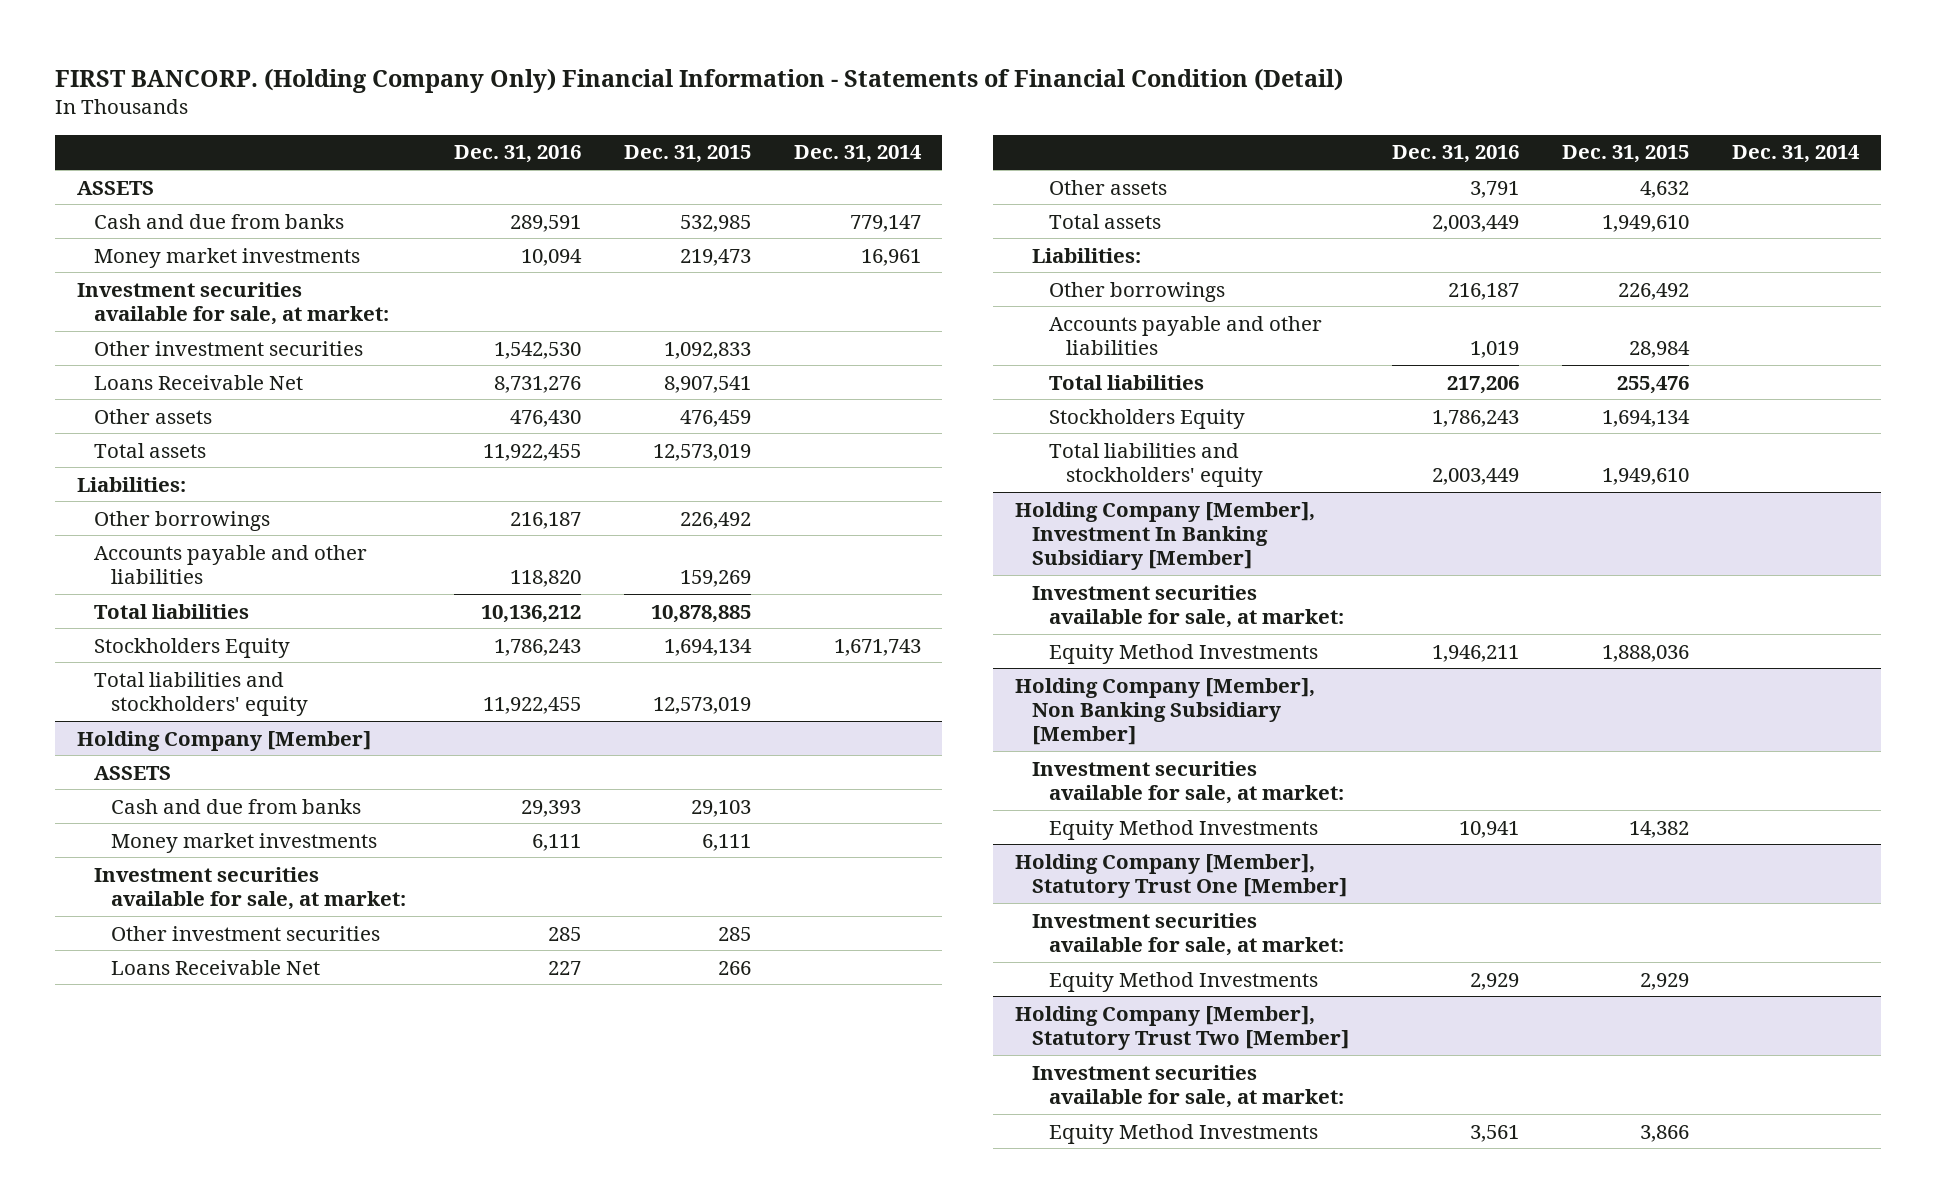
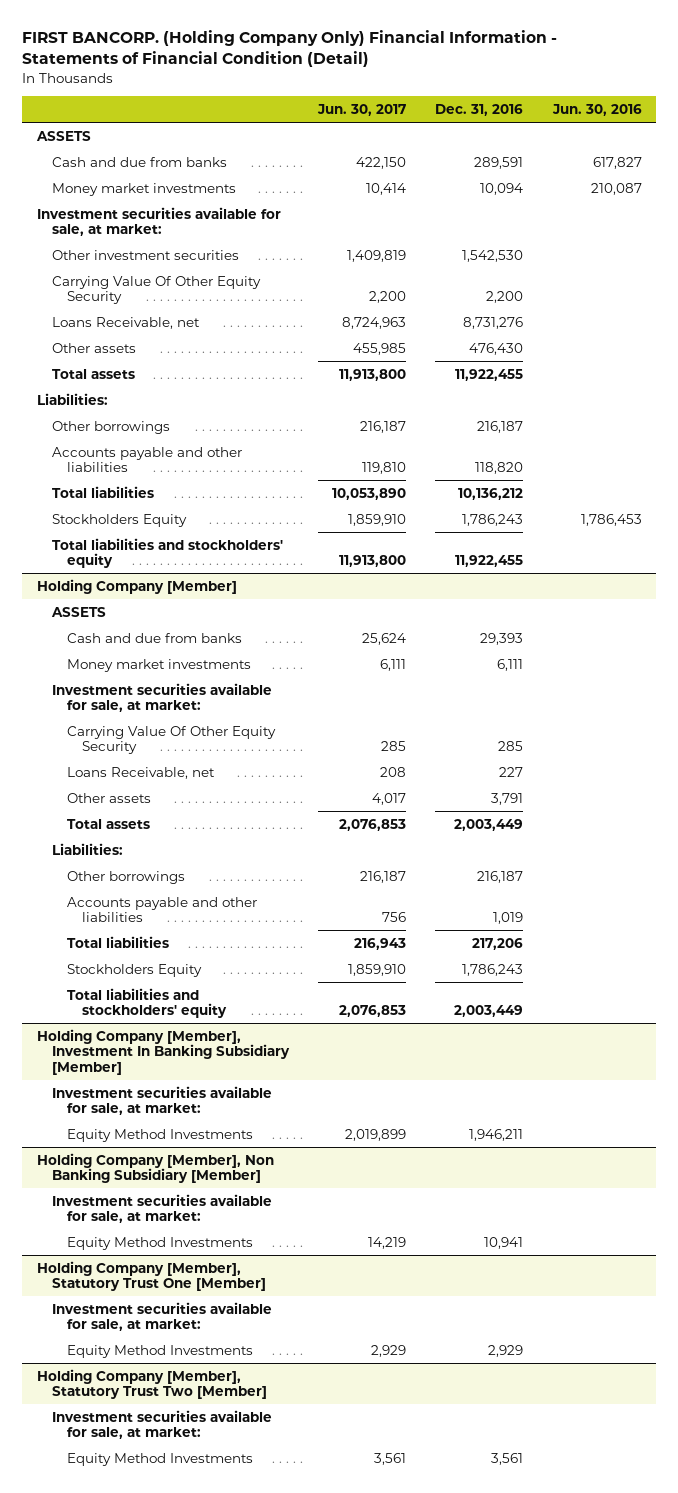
- | Dec. 31, 2016 | Dec. 31, 2015 | Dec. 31, 2014
+ | Jun. 30, 2017 | Dec. 31, 2016 | Jun. 30, 2016
- Loans Receivable Net | 8,731,276 | 8,907,541 |
+ Carrying Value Of Other Equity Security | 2,200 | 2,200 |
+ Loans Receivable, net | 8,724,963 | 8,731,276 |
@ Holding Company [Member]
- Other investment securities | 285 | 285 |
- Loans Receivable Net | 227 | 266 |
+ Carrying Value Of Other Equity Security | 285 | 285 |
+ Loans Receivable, net | 208 | 227 |

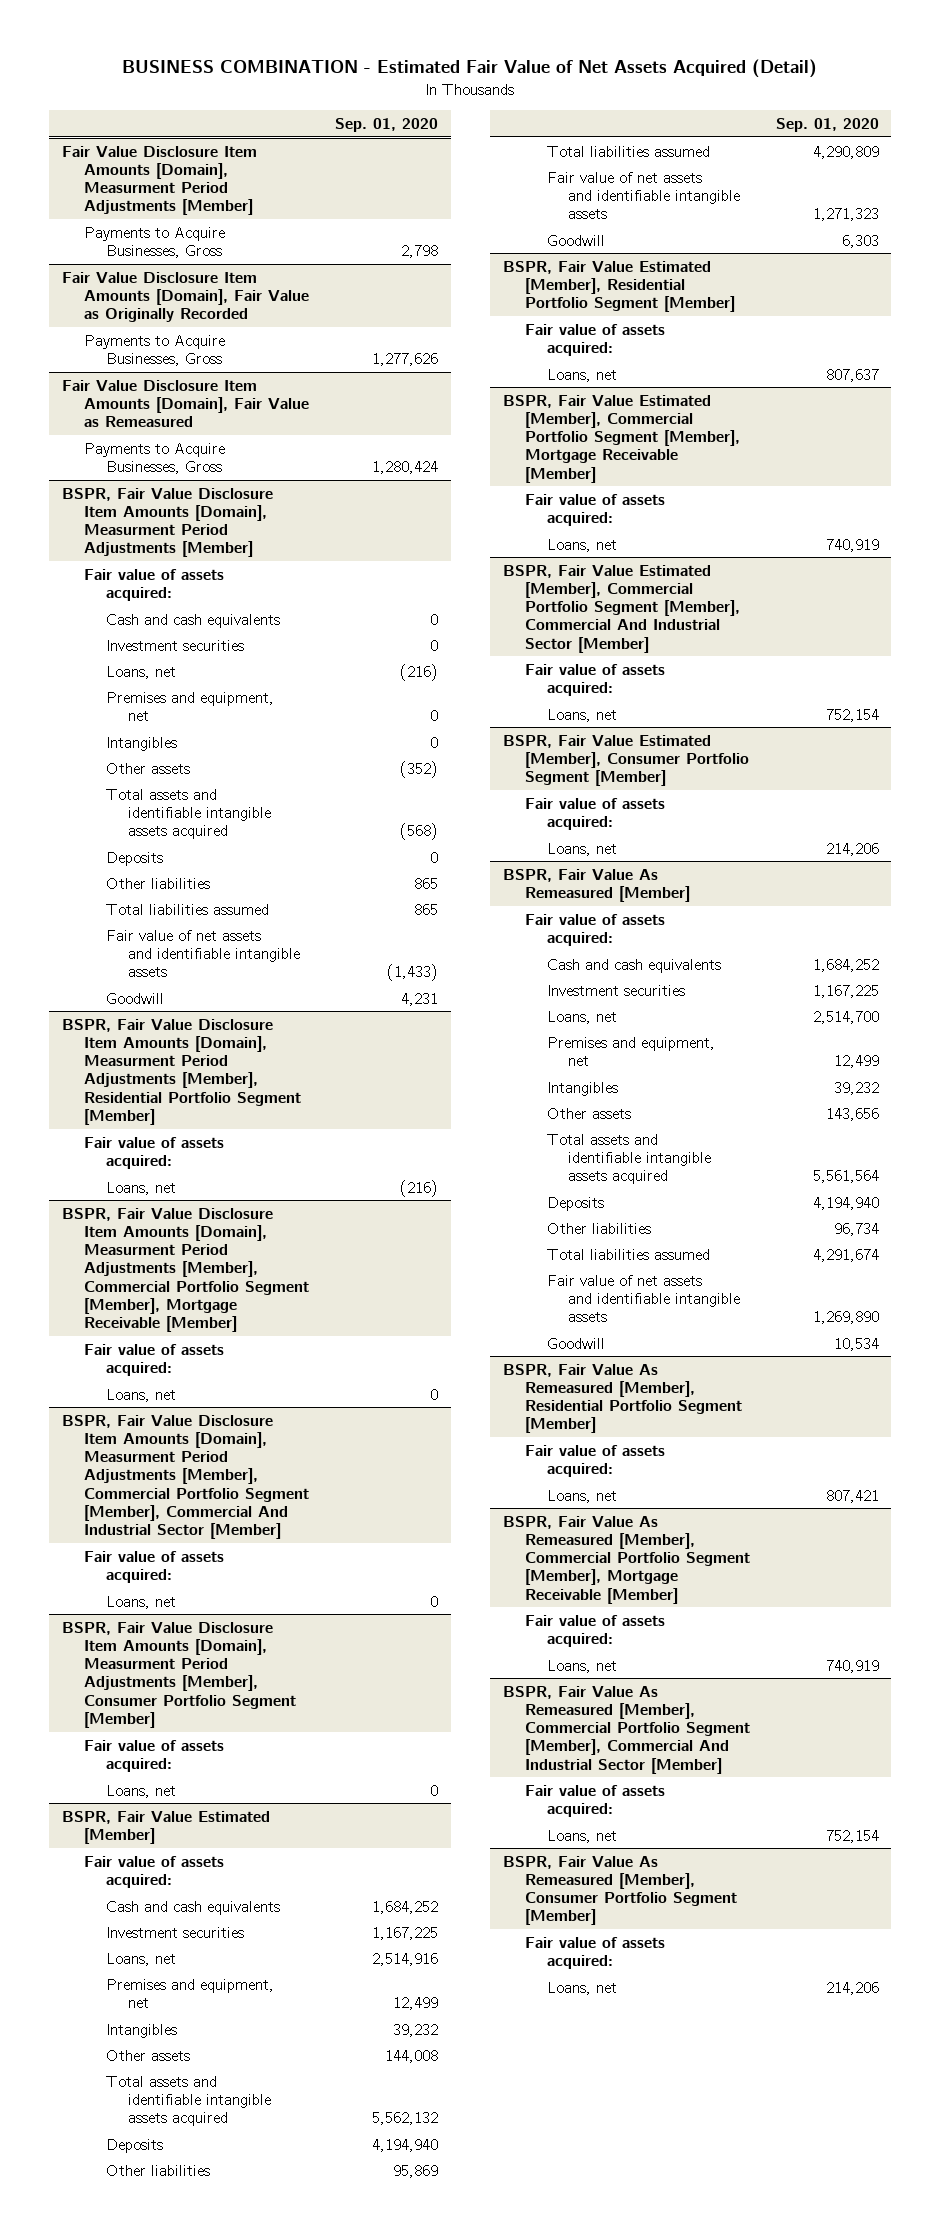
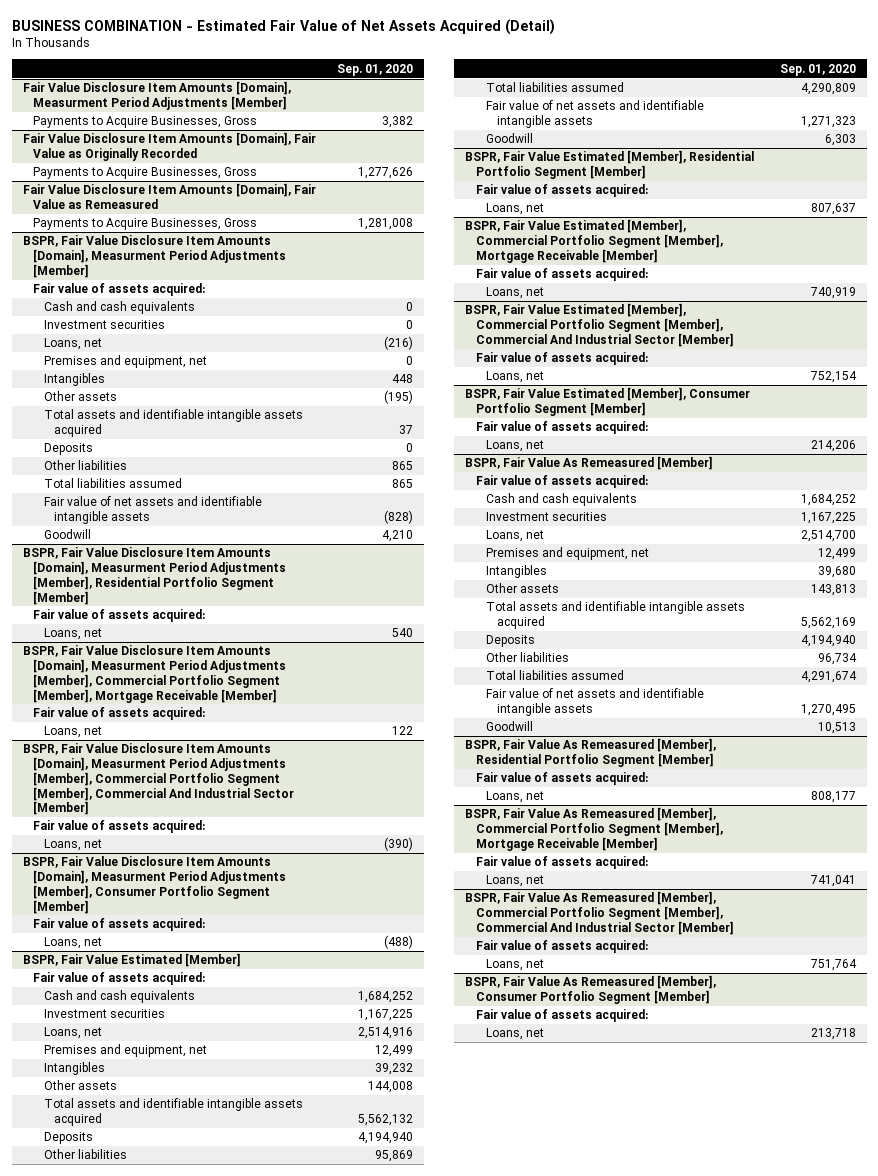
@ Fair Value Disclosure Item Amounts [Domain], Measurment Period Adjustments [Member]
- Payments to Acquire Businesses, Gross | 2,798
+ Payments to Acquire Businesses, Gross | 3,382
@ Fair Value Disclosure Item Amounts [Domain], Fair Value as Remeasured
- Payments to Acquire Businesses, Gross | 1,280,424
+ Payments to Acquire Businesses, Gross | 1,281,008
@ BSPR, Fair Value Disclosure Item Amounts [Domain], Measurment Period Adjustments [Member]
- Intangibles | 0
- Other assets | (352)
- Total assets and identifiable intangible assets acquired | (568)
+ Intangibles | 448
+ Other assets | (195)
+ Total assets and identifiable intangible assets acquired | 37
- Fair value of net assets and identifiable intangible assets | (1,433)
- Goodwill | 4,231
+ Fair value of net assets and identifiable intangible assets | (828)
+ Goodwill | 4,210
@ BSPR, Fair Value Disclosure Item Amounts [Domain], Measurment Period Adjustments [Member], Residential Portfolio Segment [Member]
- Loans, net | (216)
+ Loans, net | 540
@ BSPR, Fair Value Disclosure Item Amounts [Domain], Measurment Period Adjustments [Member], Commercial Portfolio Segment [Member], Mortgage Receivable [Member]
- Loans, net | 0
+ Loans, net | 122
@ BSPR, Fair Value Disclosure Item Amounts [Domain], Measurment Period Adjustments [Member], Commercial Portfolio Segment [Member], Commercial And Industrial Sector [Member]
- Loans, net | 0
+ Loans, net | (390)
@ BSPR, Fair Value Disclosure Item Amounts [Domain], Measurment Period Adjustments [Member], Consumer Portfolio Segment [Member]
- Loans, net | 0
+ Loans, net | (488)
@ BSPR, Fair Value As Remeasured [Member]
- Intangibles | 39,232
- Other assets | 143,656
- Total assets and identifiable intangible assets acquired | 5,561,564
+ Intangibles | 39,680
+ Other assets | 143,813
+ Total assets and identifiable intangible assets acquired | 5,562,169
- Fair value of net assets and identifiable intangible assets | 1,269,890
- Goodwill | 10,534
+ Fair value of net assets and identifiable intangible assets | 1,270,495
+ Goodwill | 10,513
@ BSPR, Fair Value As Remeasured [Member], Residential Portfolio Segment [Member]
- Loans, net | 807,421
+ Loans, net | 808,177
@ BSPR, Fair Value As Remeasured [Member], Commercial Portfolio Segment [Member], Mortgage Receivable [Member]
- Loans, net | 740,919
+ Loans, net | 741,041
@ BSPR, Fair Value As Remeasured [Member], Commercial Portfolio Segment [Member], Commercial And Industrial Sector [Member]
- Loans, net | 752,154
+ Loans, net | 751,764
@ BSPR, Fair Value As Remeasured [Member], Consumer Portfolio Segment [Member]
- Loans, net | 214,206
+ Loans, net | 213,718

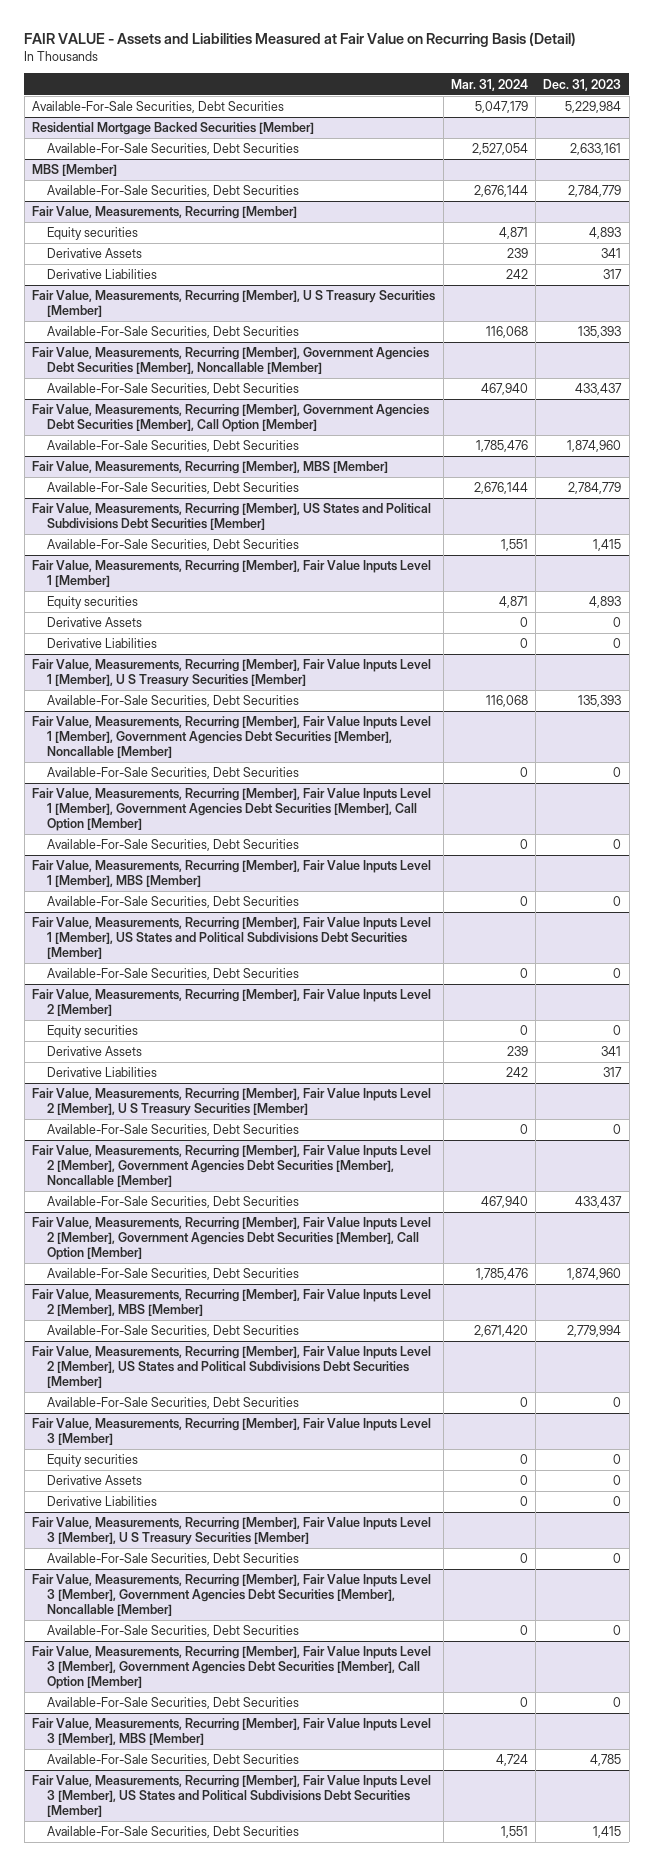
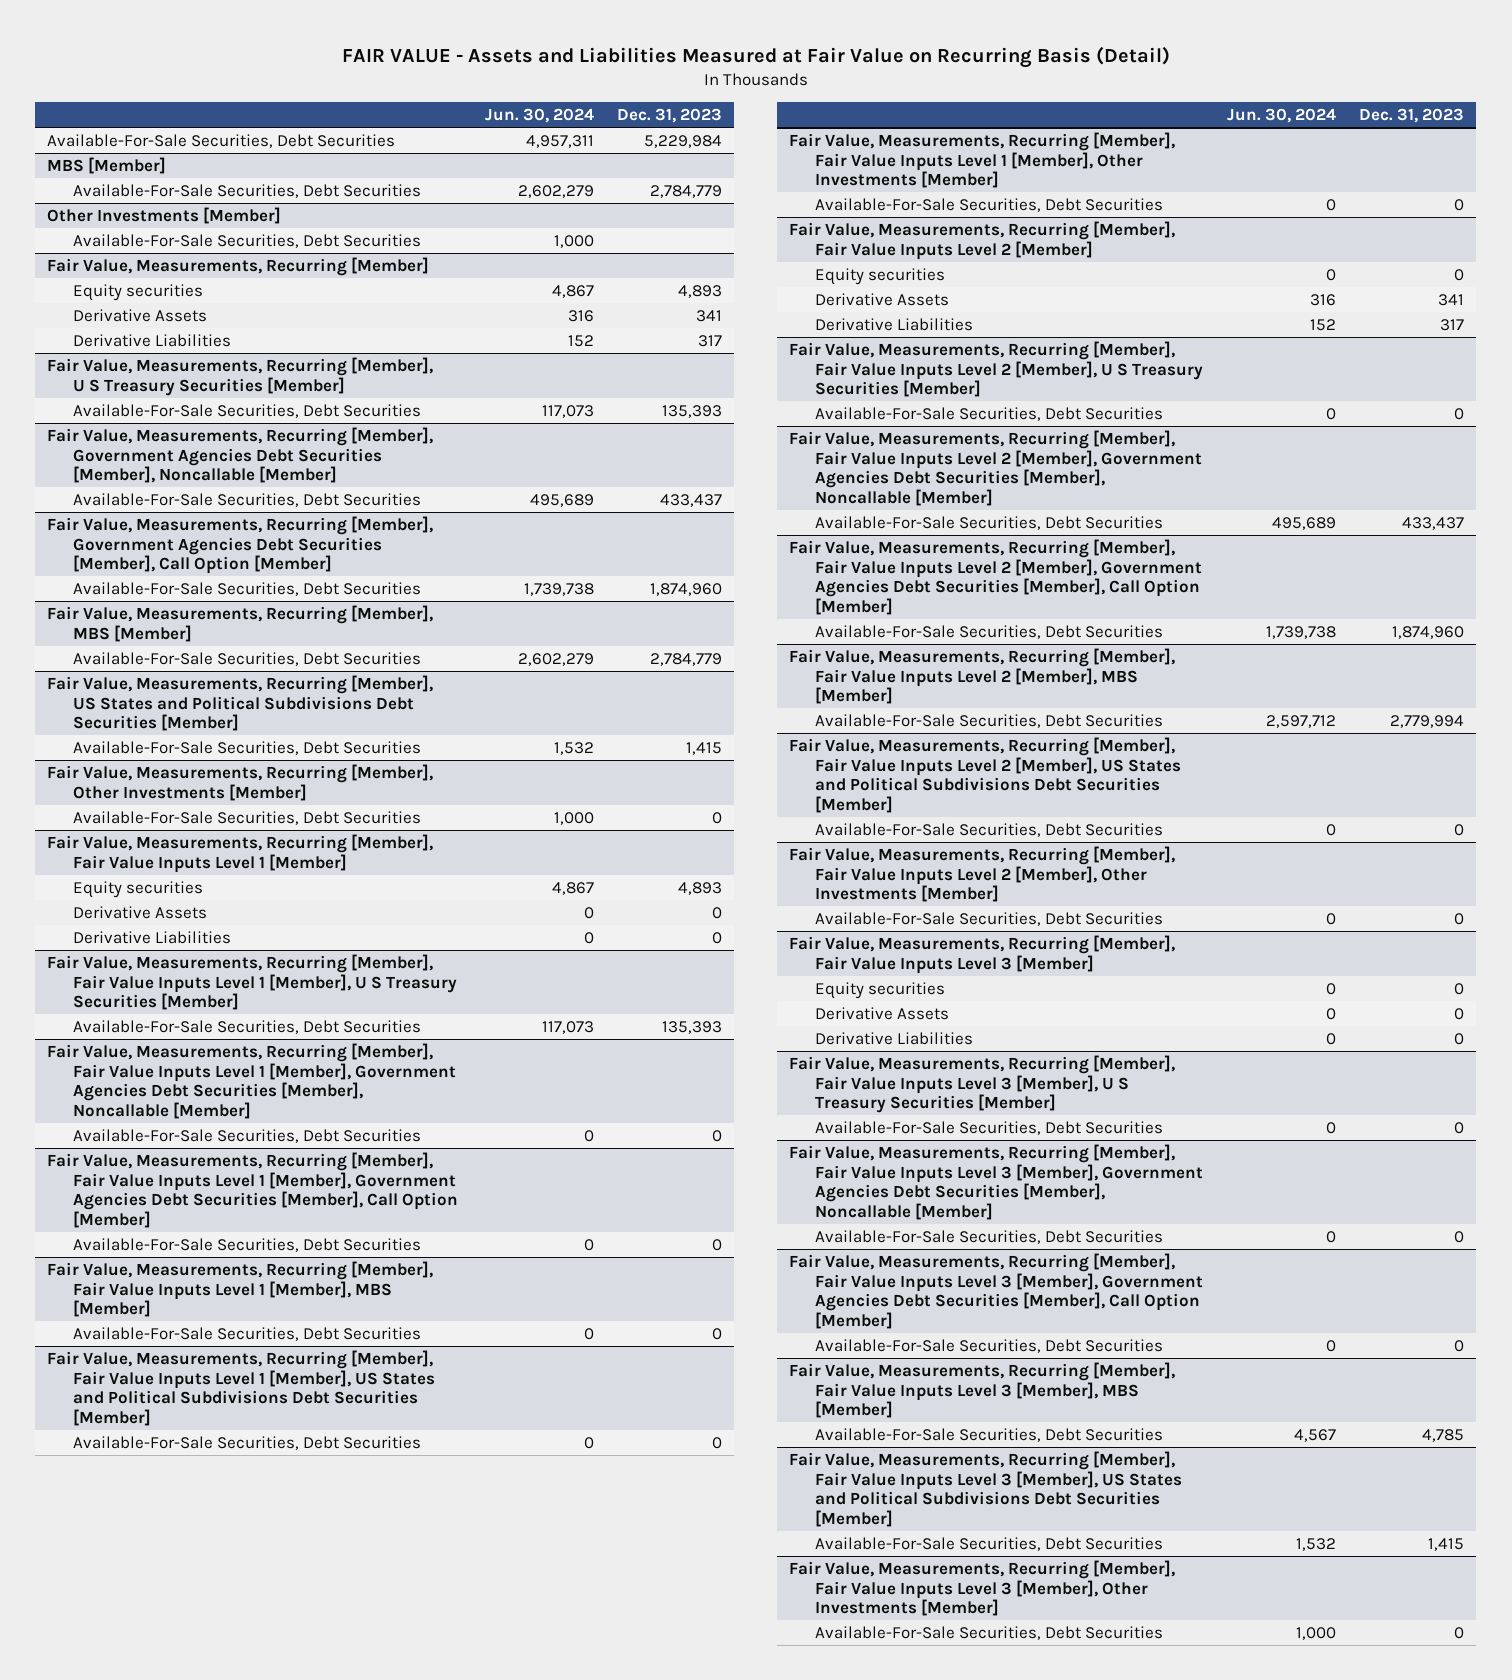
- | Mar. 31, 2024 | Dec. 31, 2023
+ | Jun. 30, 2024 | Dec. 31, 2023
- Residential Mortgage Backed Securities [Member]
- Available-For-Sale Securities, Debt Securities | 2,527,054 | 2,633,161
+ Other Investments [Member]
+ Available-For-Sale Securities, Debt Securities | 1,000 |
+ Fair Value, Measurements, Recurring [Member], Other Investments [Member]
+ Available-For-Sale Securities, Debt Securities | 1,000 | 0
+ Fair Value, Measurements, Recurring [Member], Fair Value Inputs Level 1 [Member], Other Investments [Member]
+ Available-For-Sale Securities, Debt Securities | 0 | 0
+ Fair Value, Measurements, Recurring [Member], Fair Value Inputs Level 2 [Member], Other Investments [Member]
+ Available-For-Sale Securities, Debt Securities | 0 | 0
+ Fair Value, Measurements, Recurring [Member], Fair Value Inputs Level 3 [Member], Other Investments [Member]
+ Available-For-Sale Securities, Debt Securities | 1,000 | 0

